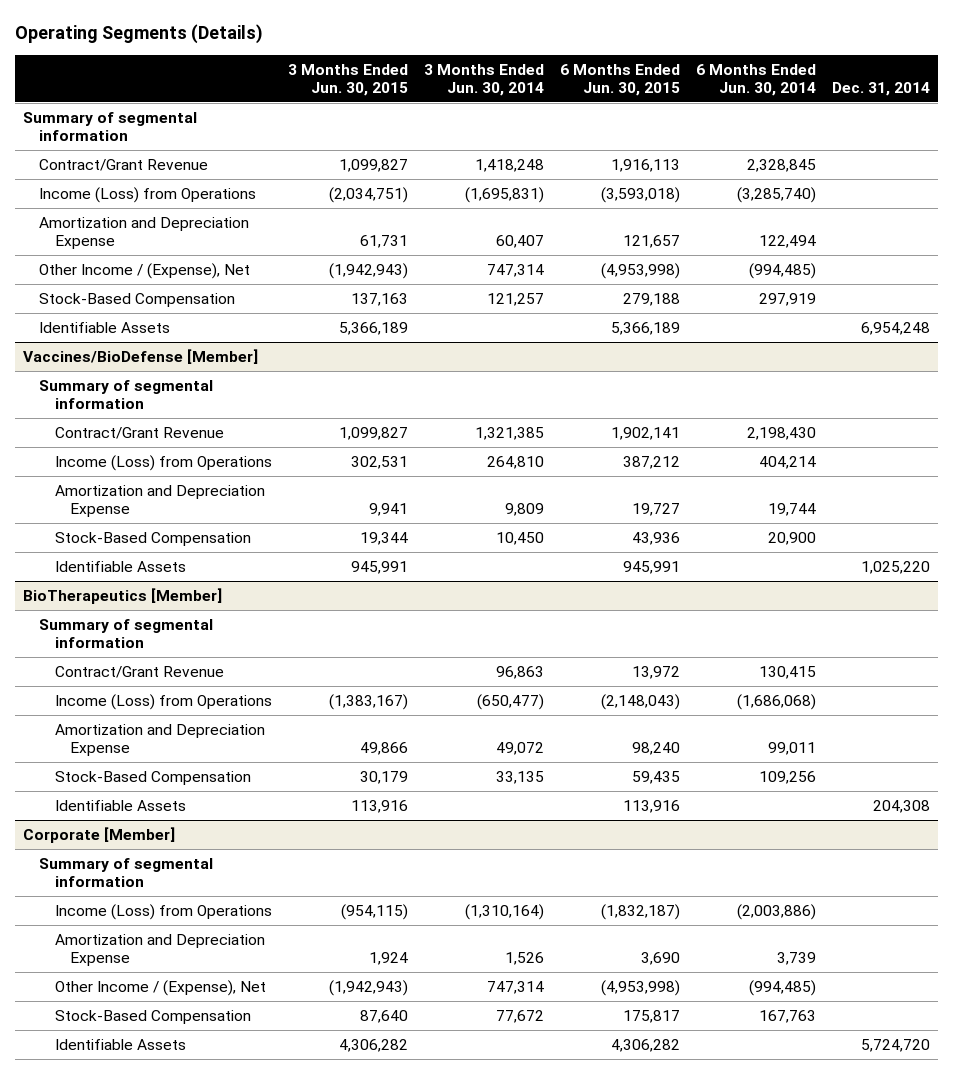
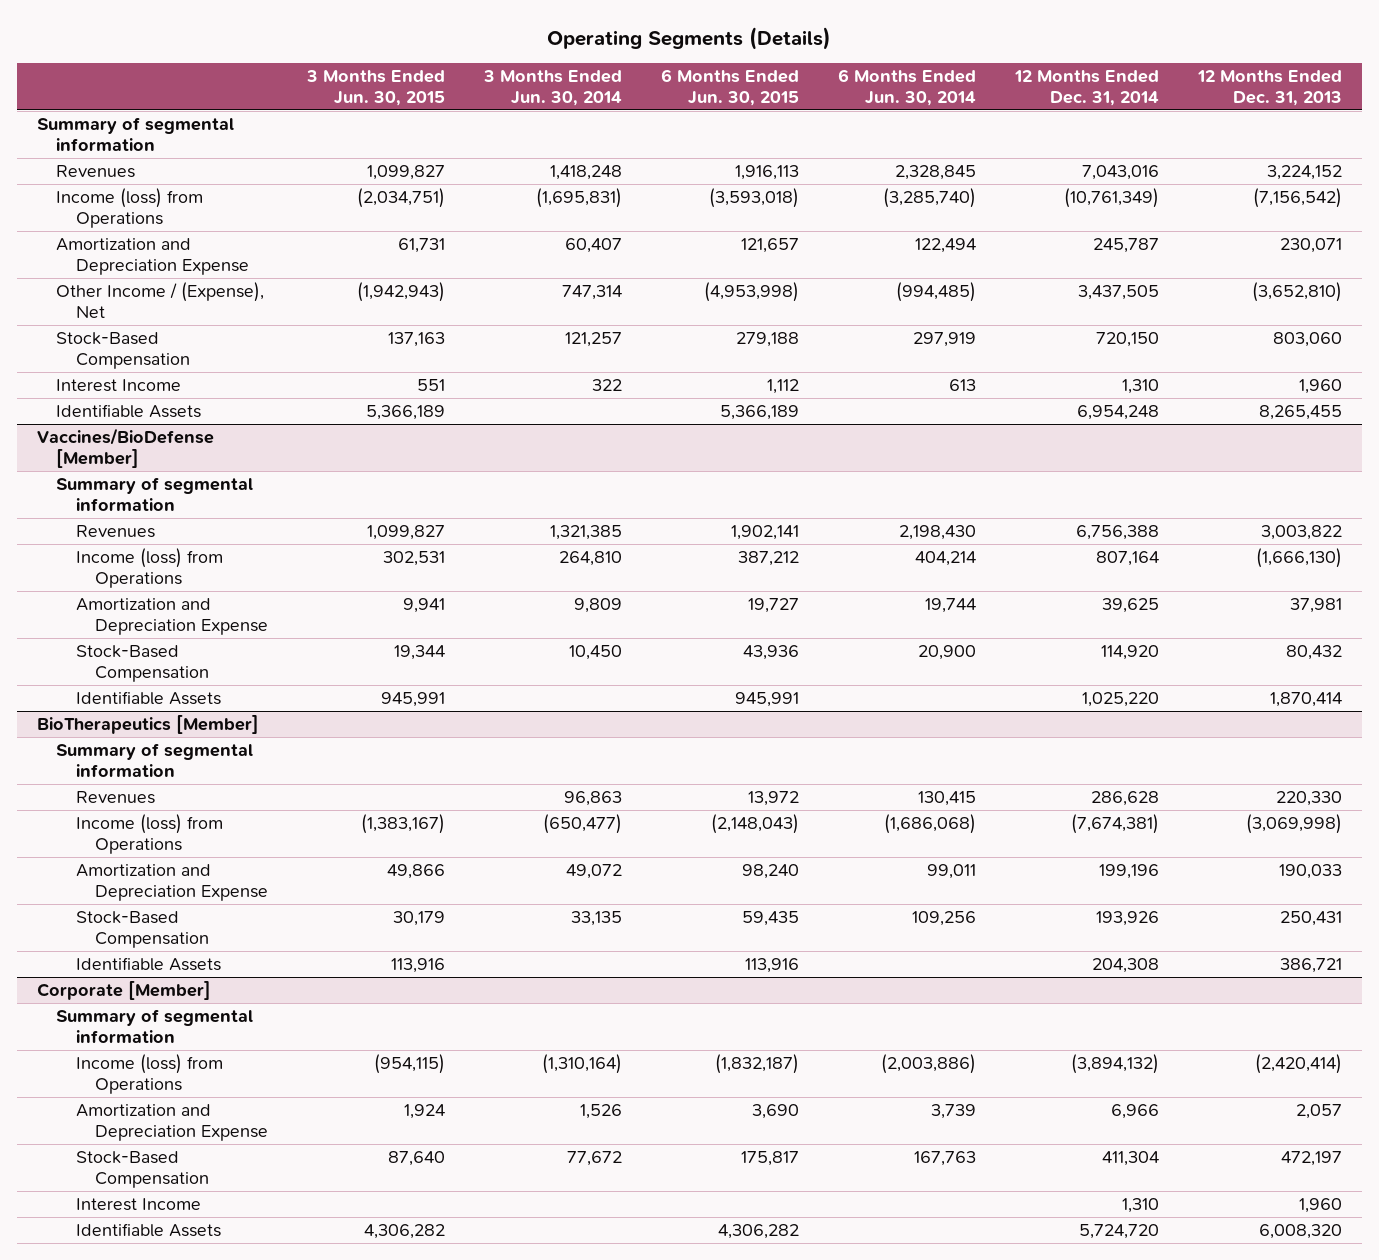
- | 3 Months Ended Jun. 30, 2015 | 3 Months Ended Jun. 30, 2014 | 6 Months Ended Jun. 30, 2015 | 6 Months Ended Jun. 30, 2014 | Dec. 31, 2014
+ | 3 Months Ended Jun. 30, 2015 | 3 Months Ended Jun. 30, 2014 | 6 Months Ended Jun. 30, 2015 | 6 Months Ended Jun. 30, 2014 | 12 Months Ended Dec. 31, 2014 | 12 Months Ended Dec. 31, 2013
- Contract/Grant Revenue | 1,099,827 | 1,418,248 | 1,916,113 | 2,328,845 |
- Income (Loss) from Operations | (2,034,751) | (1,695,831) | (3,593,018) | (3,285,740) |
+ Revenues | 1,099,827 | 1,418,248 | 1,916,113 | 2,328,845 | 7,043,016 | 3,224,152
+ Income (loss) from Operations | (2,034,751) | (1,695,831) | (3,593,018) | (3,285,740) | (10,761,349) | (7,156,542)
+ Interest Income | 551 | 322 | 1,112 | 613 | 1,310 | 1,960
@ Vaccines/BioDefense [Member]
- Contract/Grant Revenue | 1,099,827 | 1,321,385 | 1,902,141 | 2,198,430 |
- Income (Loss) from Operations | 302,531 | 264,810 | 387,212 | 404,214 |
+ Revenues | 1,099,827 | 1,321,385 | 1,902,141 | 2,198,430 | 6,756,388 | 3,003,822
+ Income (loss) from Operations | 302,531 | 264,810 | 387,212 | 404,214 | 807,164 | (1,666,130)
@ BioTherapeutics [Member]
- Contract/Grant Revenue | | 96,863 | 13,972 | 130,415 |
- Income (Loss) from Operations | (1,383,167) | (650,477) | (2,148,043) | (1,686,068) |
+ Revenues | | 96,863 | 13,972 | 130,415 | 286,628 | 220,330
+ Income (loss) from Operations | (1,383,167) | (650,477) | (2,148,043) | (1,686,068) | (7,674,381) | (3,069,998)
@ Corporate [Member]
- Income (Loss) from Operations | (954,115) | (1,310,164) | (1,832,187) | (2,003,886) |
+ Income (loss) from Operations | (954,115) | (1,310,164) | (1,832,187) | (2,003,886) | (3,894,132) | (2,420,414)
- Other Income / (Expense), Net | (1,942,943) | 747,314 | (4,953,998) | (994,485) |
+ Interest Income | | | | | 1,310 | 1,960

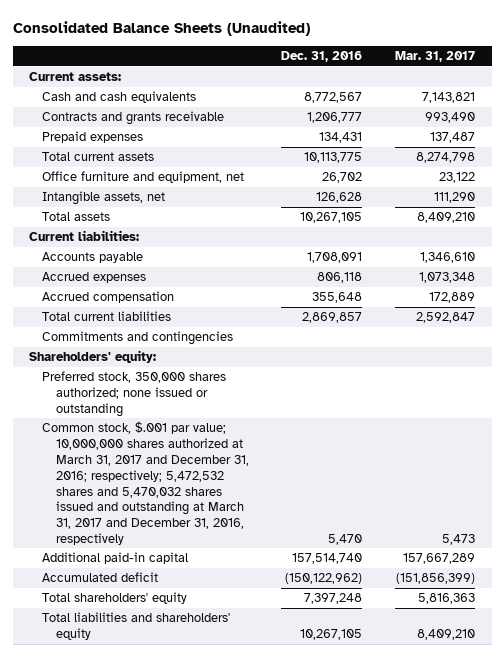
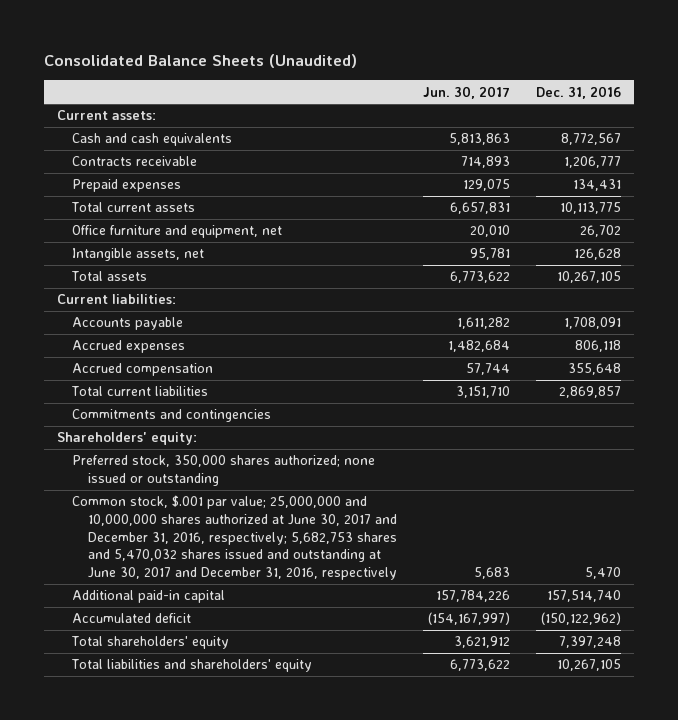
- | Dec. 31, 2016 | Mar. 31, 2017
+ | Jun. 30, 2017 | Dec. 31, 2016
- Contracts and grants receivable | 1,206,777 | 993,490
+ Contracts receivable | 714,893 | 1,206,777
- Common stock, $.001 par value; 10,000,000 shares authorized at March 31, 2017 and December 31, 2016; respectively; 5,472,532 shares and 5,470,032 shares issued and outstanding at March 31, 2017 and December 31, 2016, respectively | 5,470 | 5,473
+ Common stock, $.001 par value; 25,000,000 and 10,000,000 shares authorized at June 30, 2017 and December 31, 2016, respectively; 5,682,753 shares and 5,470,032 shares issued and outstanding at June 30, 2017 and December 31, 2016, respectively | 5,683 | 5,470

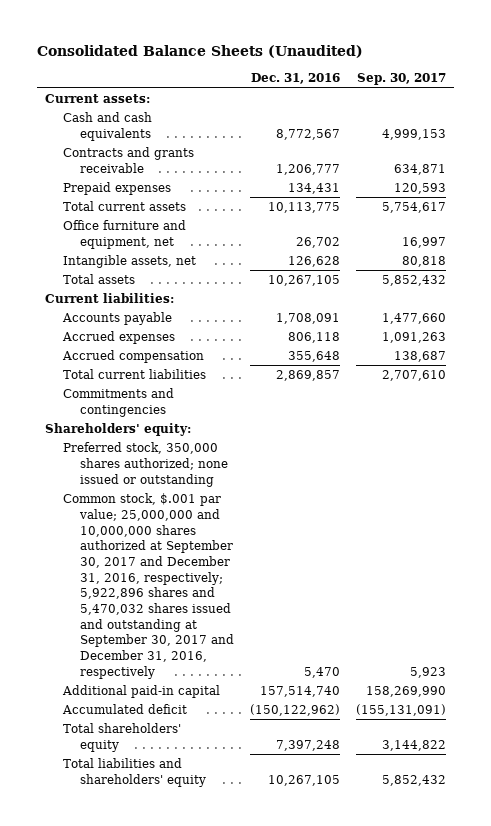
- | Jun. 30, 2017 | Dec. 31, 2016
+ | Dec. 31, 2016 | Sep. 30, 2017
- Contracts receivable | 714,893 | 1,206,777
+ Contracts and grants receivable | 1,206,777 | 634,871
- Common stock, $.001 par value; 25,000,000 and 10,000,000 shares authorized at June 30, 2017 and December 31, 2016, respectively; 5,682,753 shares and 5,470,032 shares issued and outstanding at June 30, 2017 and December 31, 2016, respectively | 5,683 | 5,470
+ Common stock, $.001 par value; 25,000,000 and 10,000,000 shares authorized at September 30, 2017 and December 31, 2016, respectively; 5,922,896 shares and 5,470,032 shares issued and outstanding at September 30, 2017 and December 31, 2016, respectively | 5,470 | 5,923

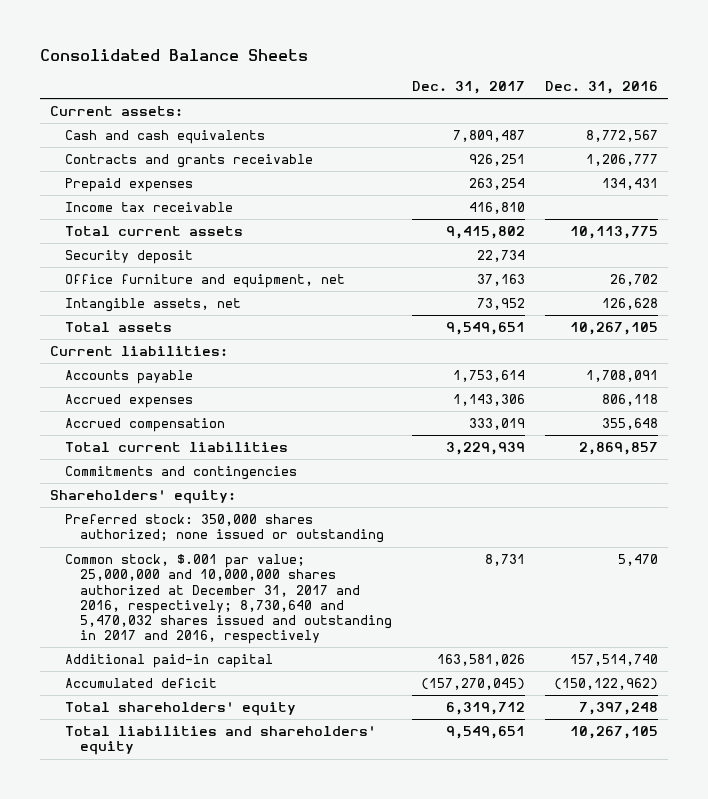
- Consolidated Balance Sheets (Unaudited)
+ Consolidated Balance Sheets
- | Dec. 31, 2016 | Sep. 30, 2017
+ | Dec. 31, 2017 | Dec. 31, 2016
+ Income tax receivable | 416,810 |
+ Security deposit | 22,734 |
- Preferred stock, 350,000 shares authorized; none issued or outstanding
- Common stock, $.001 par value; 25,000,000 and 10,000,000 shares authorized at September 30, 2017 and December 31, 2016, respectively; 5,922,896 shares and 5,470,032 shares issued and outstanding at September 30, 2017 and December 31, 2016, respectively | 5,470 | 5,923
+ Preferred stock: 350,000 shares authorized; none issued or outstanding
+ Common stock, $.001 par value; 25,000,000 and 10,000,000 shares authorized at December 31, 2017 and 2016, respectively; 8,730,640 and 5,470,032 shares issued and outstanding in 2017 and 2016, respectively | 8,731 | 5,470

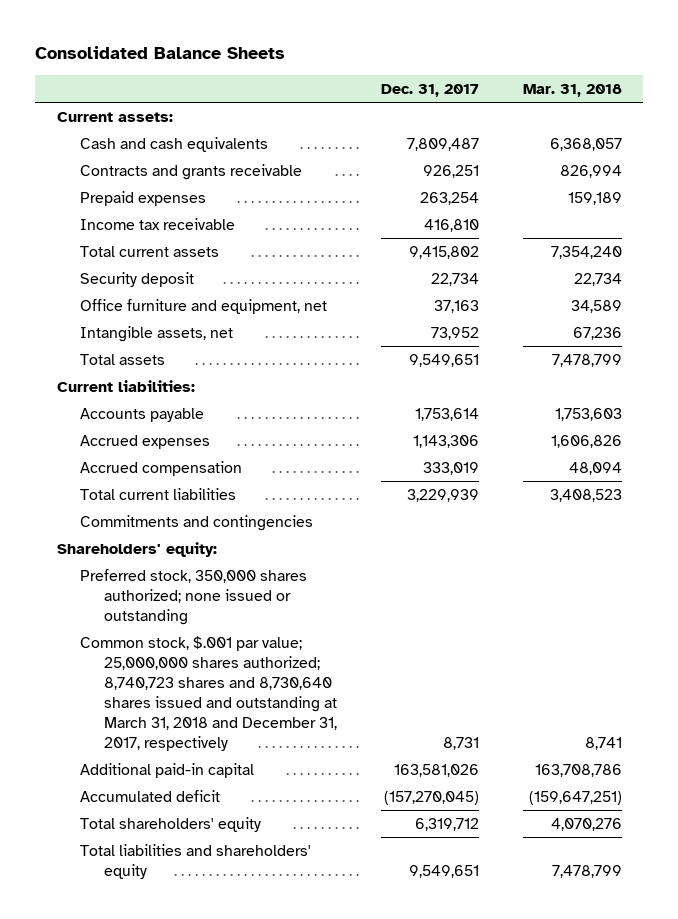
- | Dec. 31, 2017 | Dec. 31, 2016
+ | Dec. 31, 2017 | Mar. 31, 2018
- Preferred stock: 350,000 shares authorized; none issued or outstanding
- Common stock, $.001 par value; 25,000,000 and 10,000,000 shares authorized at December 31, 2017 and 2016, respectively; 8,730,640 and 5,470,032 shares issued and outstanding in 2017 and 2016, respectively | 8,731 | 5,470
+ Preferred stock, 350,000 shares authorized; none issued or outstanding
+ Common stock, $.001 par value; 25,000,000 shares authorized; 8,740,723 shares and 8,730,640 shares issued and outstanding at March 31, 2018 and December 31, 2017, respectively | 8,731 | 8,741

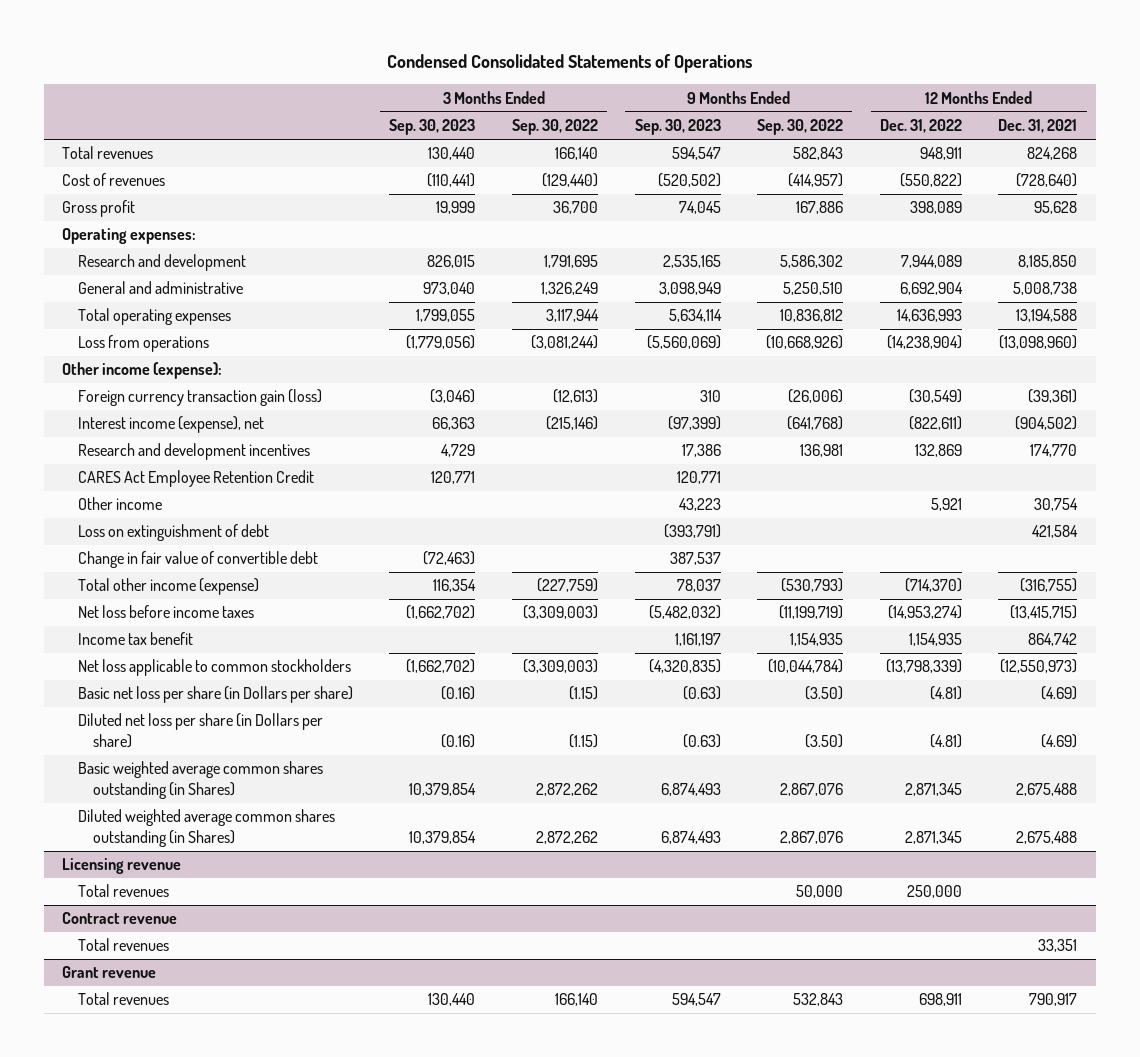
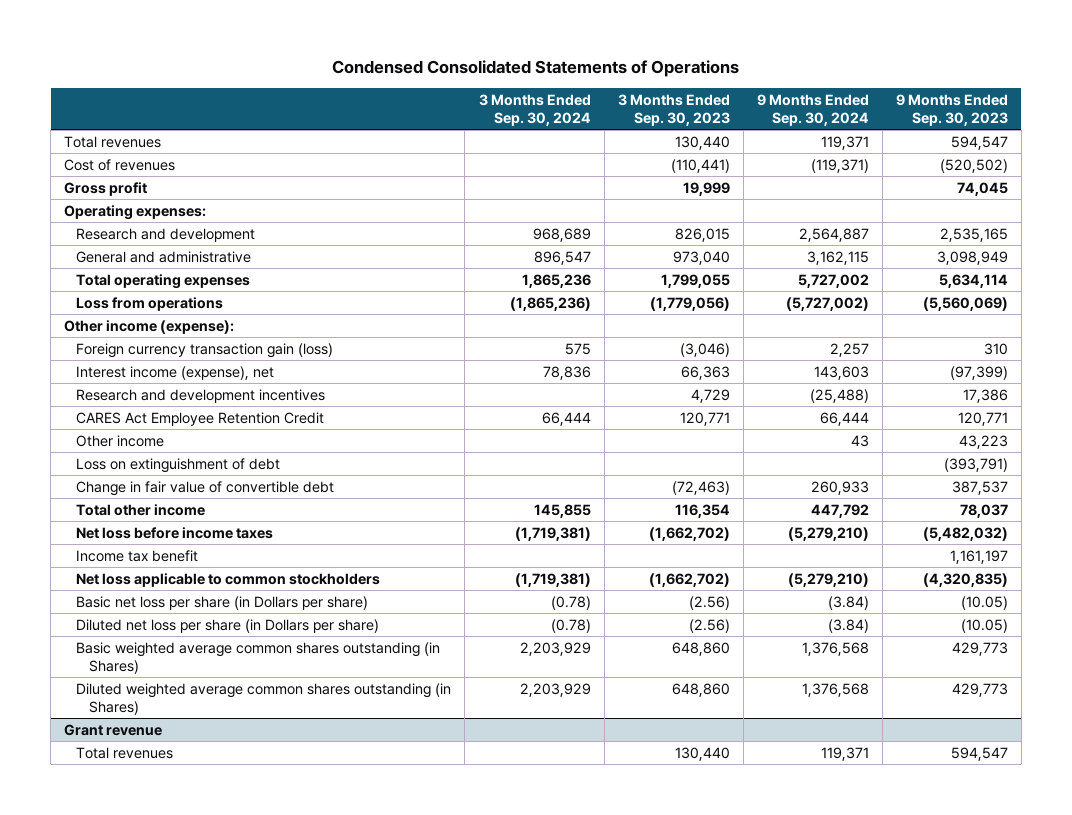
- | 3 Months Ended Sep. 30, 2023 | 3 Months Ended Sep. 30, 2022 | 9 Months Ended Sep. 30, 2023 | 9 Months Ended Sep. 30, 2022 | 12 Months Ended Dec. 31, 2022 | 12 Months Ended Dec. 31, 2021
+ | 3 Months Ended Sep. 30, 2024 | 3 Months Ended Sep. 30, 2023 | 9 Months Ended Sep. 30, 2024 | 9 Months Ended Sep. 30, 2023
- Total other income (expense) | 116,354 | (227,759) | 78,037 | (530,793) | (714,370) | (316,755)
+ Total other income | 145,855 | 116,354 | 447,792 | 78,037
- Basic net loss per share (in Dollars per share) | (0.16) | (1.15) | (0.63) | (3.50) | (4.81) | (4.69)
- Diluted net loss per share (in Dollars per share) | (0.16) | (1.15) | (0.63) | (3.50) | (4.81) | (4.69)
- Basic weighted average common shares outstanding (in Shares) | 10,379,854 | 2,872,262 | 6,874,493 | 2,867,076 | 2,871,345 | 2,675,488
- Diluted weighted average common shares outstanding (in Shares) | 10,379,854 | 2,872,262 | 6,874,493 | 2,867,076 | 2,871,345 | 2,675,488
- Licensing revenue
- Total revenues | | | | 50,000 | 250,000 |
- Contract revenue
- Total revenues | | | | | | 33,351
+ Basic net loss per share (in Dollars per share) | (0.78) | (2.56) | (3.84) | (10.05)
+ Diluted net loss per share (in Dollars per share) | (0.78) | (2.56) | (3.84) | (10.05)
+ Basic weighted average common shares outstanding (in Shares) | 2,203,929 | 648,860 | 1,376,568 | 429,773
+ Diluted weighted average common shares outstanding (in Shares) | 2,203,929 | 648,860 | 1,376,568 | 429,773

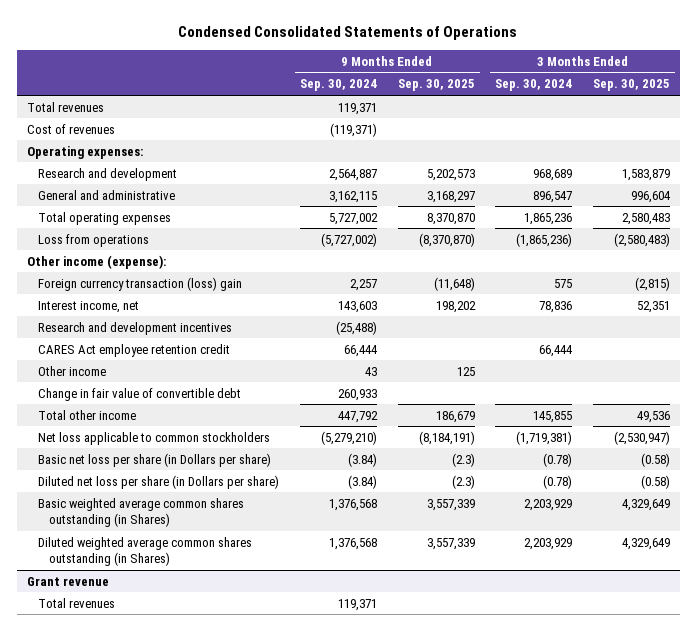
- | 3 Months Ended Sep. 30, 2024 | 3 Months Ended Sep. 30, 2023 | 9 Months Ended Sep. 30, 2024 | 9 Months Ended Sep. 30, 2023
+ | 9 Months Ended Sep. 30, 2024 | 9 Months Ended Sep. 30, 2025 | 3 Months Ended Sep. 30, 2024 | 3 Months Ended Sep. 30, 2025
- Gross profit | | 19,999 | | 74,045
- Foreign currency transaction gain (loss) | 575 | (3,046) | 2,257 | 310
- Interest income (expense), net | 78,836 | 66,363 | 143,603 | (97,399)
+ Foreign currency transaction (loss) gain | 2,257 | (11,648) | 575 | (2,815)
+ Interest income, net | 143,603 | 198,202 | 78,836 | 52,351
- CARES Act Employee Retention Credit | 66,444 | 120,771 | 66,444 | 120,771
+ CARES Act employee retention credit | 66,444 | | 66,444 |
- Loss on extinguishment of debt | | | | (393,791)
- Net loss before income taxes | (1,719,381) | (1,662,702) | (5,279,210) | (5,482,032)
- Income tax benefit | | | | 1,161,197

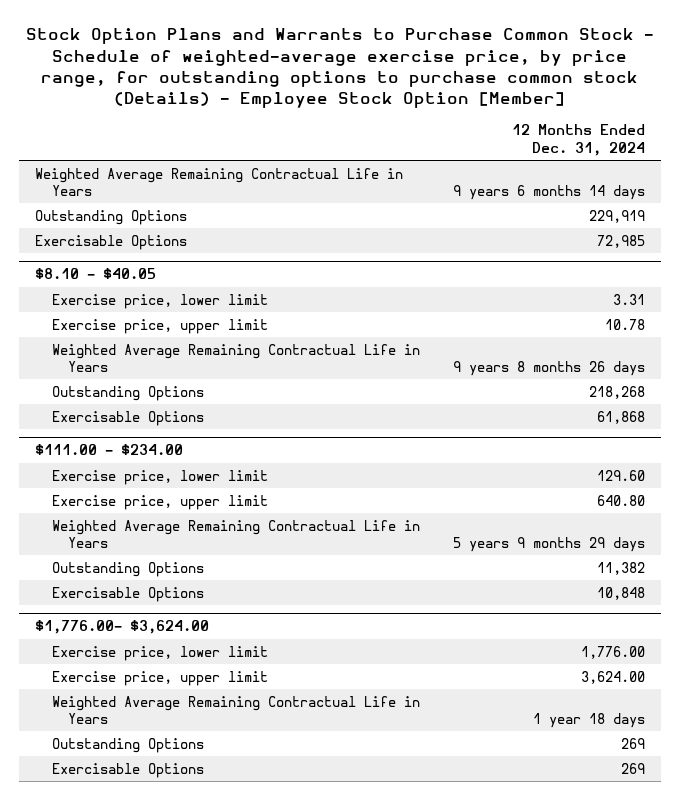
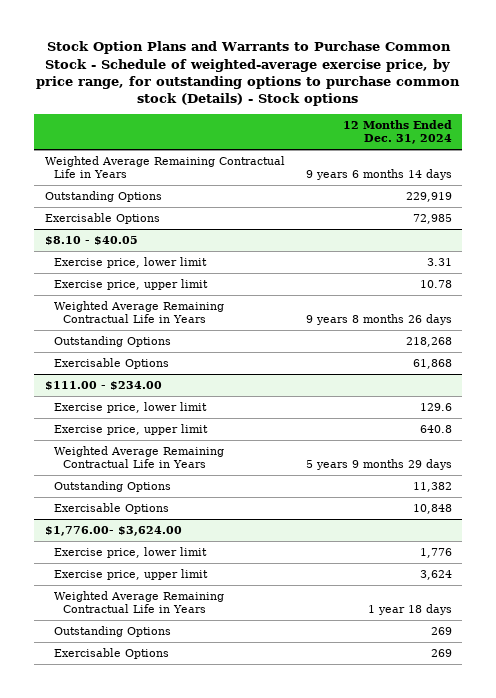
- Stock Option Plans and Warrants to Purchase Common Stock - Schedule of weighted-average exercise price, by price range, for outstanding options to purchase common stock (Details) - Employee Stock Option [Member]
+ Stock Option Plans and Warrants to Purchase Common Stock - Schedule of weighted-average exercise price, by price range, for outstanding options to purchase common stock (Details) - Stock options
@ $111.00 - $234.00
- Exercise price, lower limit | 129.60
- Exercise price, upper limit | 640.80
+ Exercise price, lower limit | 129.6
+ Exercise price, upper limit | 640.8
@ $1,776.00- $3,624.00
- Exercise price, lower limit | 1,776.00
- Exercise price, upper limit | 3,624.00
+ Exercise price, lower limit | 1,776
+ Exercise price, upper limit | 3,624

